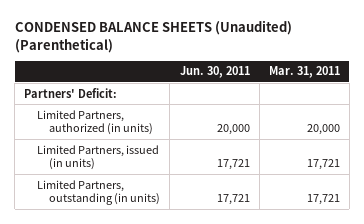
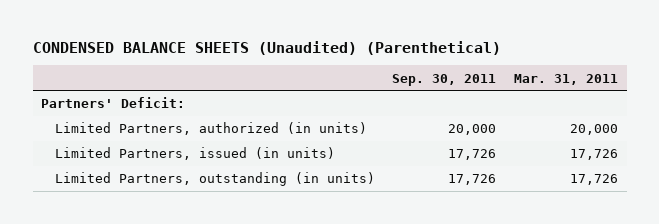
- | Jun. 30, 2011 | Mar. 31, 2011
+ | Sep. 30, 2011 | Mar. 31, 2011
- Limited Partners, issued (in units) | 17,721 | 17,721
- Limited Partners, outstanding (in units) | 17,721 | 17,721
+ Limited Partners, issued (in units) | 17,726 | 17,726
+ Limited Partners, outstanding (in units) | 17,726 | 17,726

